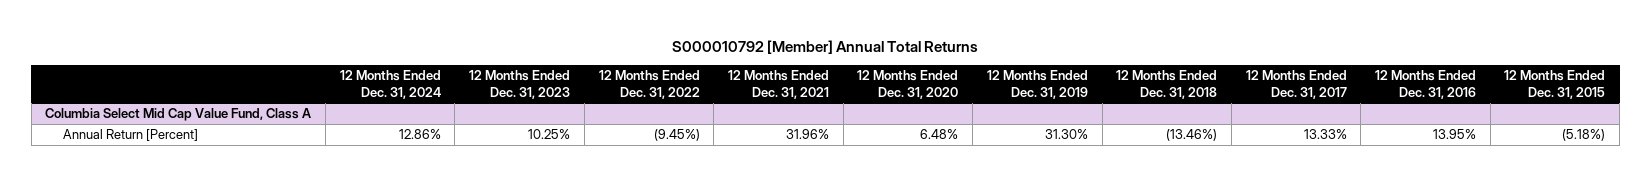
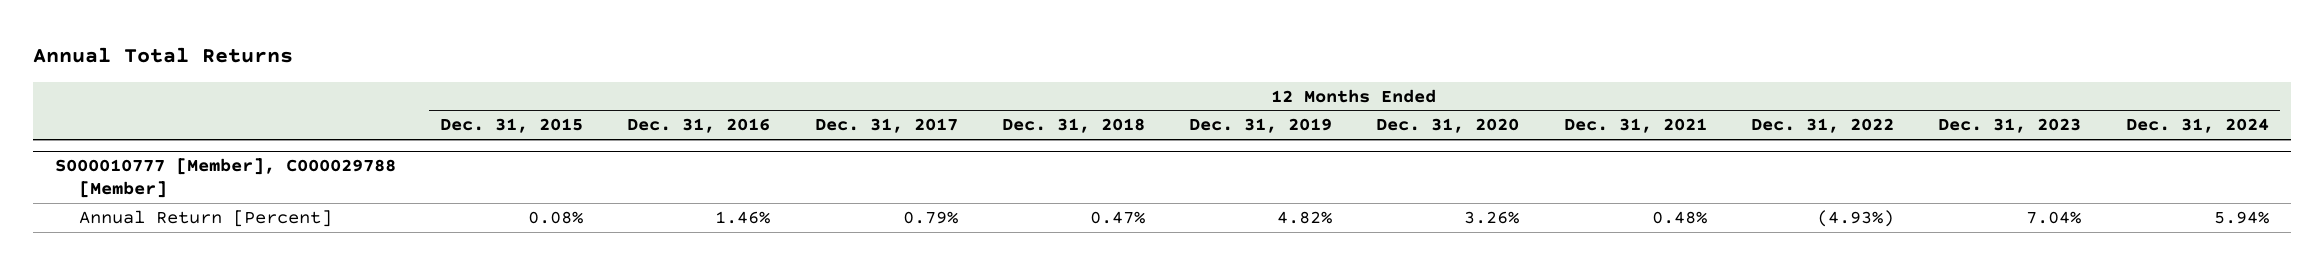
- S000010792 [Member] Annual Total Returns
+ Annual Total Returns
- | 12 Months Ended Dec. 31, 2024 | 12 Months Ended Dec. 31, 2023 | 12 Months Ended Dec. 31, 2022 | 12 Months Ended Dec. 31, 2021 | 12 Months Ended Dec. 31, 2020 | 12 Months Ended Dec. 31, 2019 | 12 Months Ended Dec. 31, 2018 | 12 Months Ended Dec. 31, 2017 | 12 Months Ended Dec. 31, 2016 | 12 Months Ended Dec. 31, 2015
+ | 12 Months Ended Dec. 31, 2015 | 12 Months Ended Dec. 31, 2016 | 12 Months Ended Dec. 31, 2017 | 12 Months Ended Dec. 31, 2018 | 12 Months Ended Dec. 31, 2019 | 12 Months Ended Dec. 31, 2020 | 12 Months Ended Dec. 31, 2021 | 12 Months Ended Dec. 31, 2022 | 12 Months Ended Dec. 31, 2023 | 12 Months Ended Dec. 31, 2024
- Columbia Select Mid Cap Value Fund, Class A
- Annual Return [Percent] | 12.86% | 10.25% | (9.45%) | 31.96% | 6.48% | 31.30% | (13.46%) | 13.33% | 13.95% | (5.18%)
+ S000010777 [Member], C000029788 [Member]
+ Annual Return [Percent] | 0.08% | 1.46% | 0.79% | 0.47% | 4.82% | 3.26% | 0.48% | (4.93%) | 7.04% | 5.94%

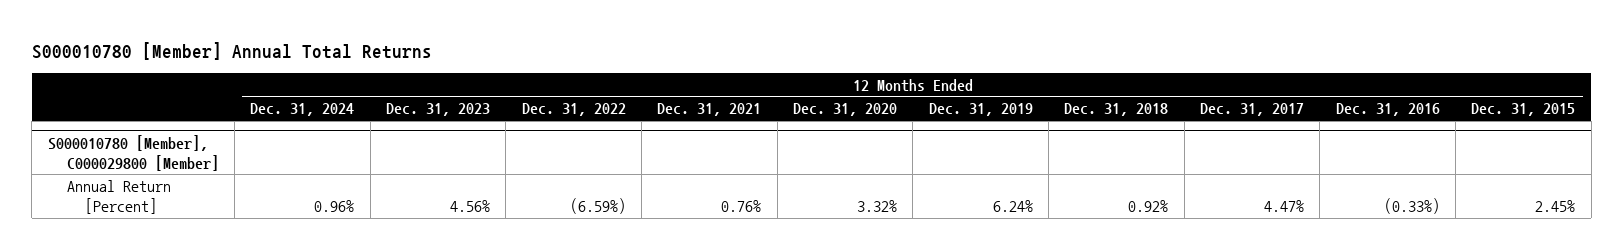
- Annual Total Returns
+ S000010780 [Member] Annual Total Returns
- | 12 Months Ended Dec. 31, 2015 | 12 Months Ended Dec. 31, 2016 | 12 Months Ended Dec. 31, 2017 | 12 Months Ended Dec. 31, 2018 | 12 Months Ended Dec. 31, 2019 | 12 Months Ended Dec. 31, 2020 | 12 Months Ended Dec. 31, 2021 | 12 Months Ended Dec. 31, 2022 | 12 Months Ended Dec. 31, 2023 | 12 Months Ended Dec. 31, 2024
+ | 12 Months Ended Dec. 31, 2024 | 12 Months Ended Dec. 31, 2023 | 12 Months Ended Dec. 31, 2022 | 12 Months Ended Dec. 31, 2021 | 12 Months Ended Dec. 31, 2020 | 12 Months Ended Dec. 31, 2019 | 12 Months Ended Dec. 31, 2018 | 12 Months Ended Dec. 31, 2017 | 12 Months Ended Dec. 31, 2016 | 12 Months Ended Dec. 31, 2015
- S000010777 [Member], C000029788 [Member]
- Annual Return [Percent] | 0.08% | 1.46% | 0.79% | 0.47% | 4.82% | 3.26% | 0.48% | (4.93%) | 7.04% | 5.94%
+ S000010780 [Member], C000029800 [Member]
+ Annual Return [Percent] | 0.96% | 4.56% | (6.59%) | 0.76% | 3.32% | 6.24% | 0.92% | 4.47% | (0.33%) | 2.45%

